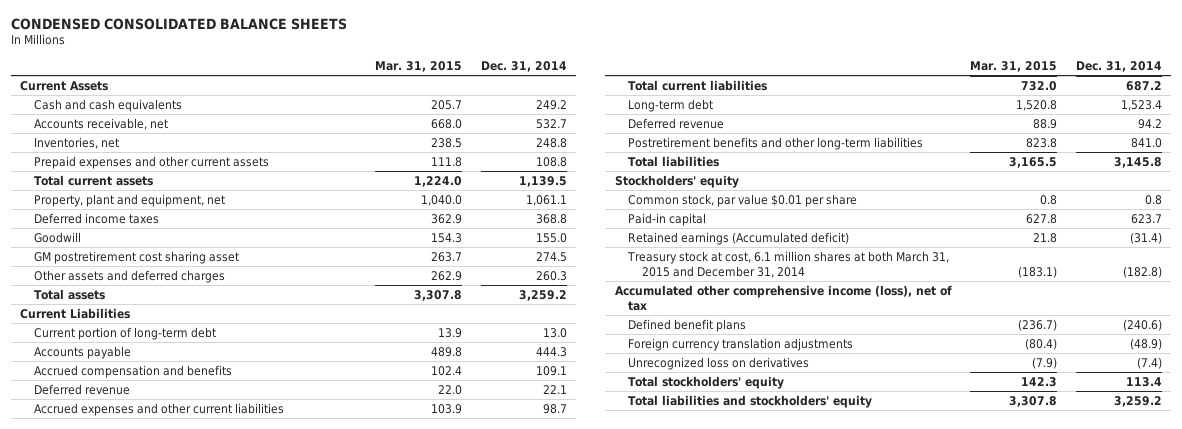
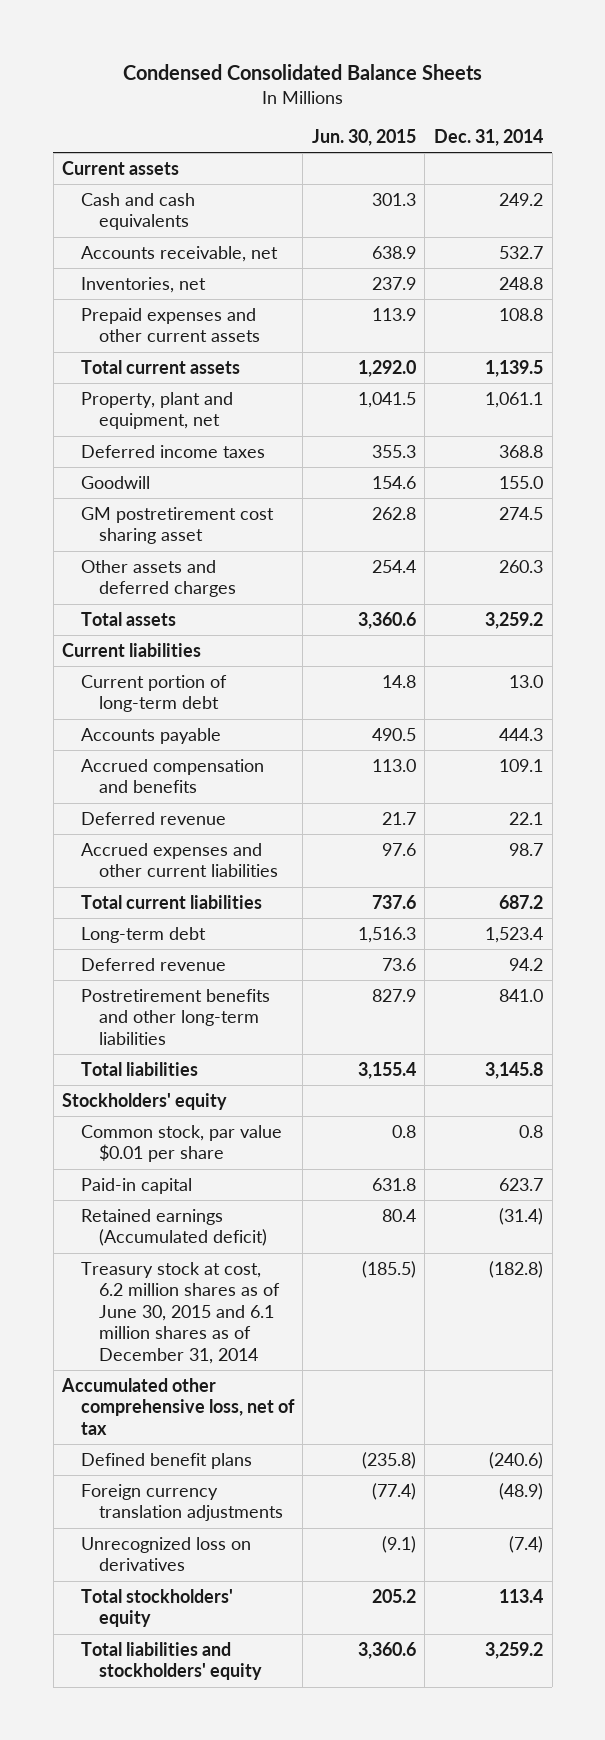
- CONDENSED CONSOLIDATED BALANCE SHEETS
+ Condensed Consolidated Balance Sheets
- | Mar. 31, 2015 | Dec. 31, 2014
+ | Jun. 30, 2015 | Dec. 31, 2014
- Current Assets
+ Current assets
- Current Liabilities
+ Current liabilities
- Treasury stock at cost, 6.1 million shares at both March 31, 2015 and December 31, 2014 | (183.1) | (182.8)
- Accumulated other comprehensive income (loss), net of tax
+ Treasury stock at cost, 6.2 million shares as of June 30, 2015 and 6.1 million shares as of December 31, 2014 | (185.5) | (182.8)
+ Accumulated other comprehensive loss, net of tax

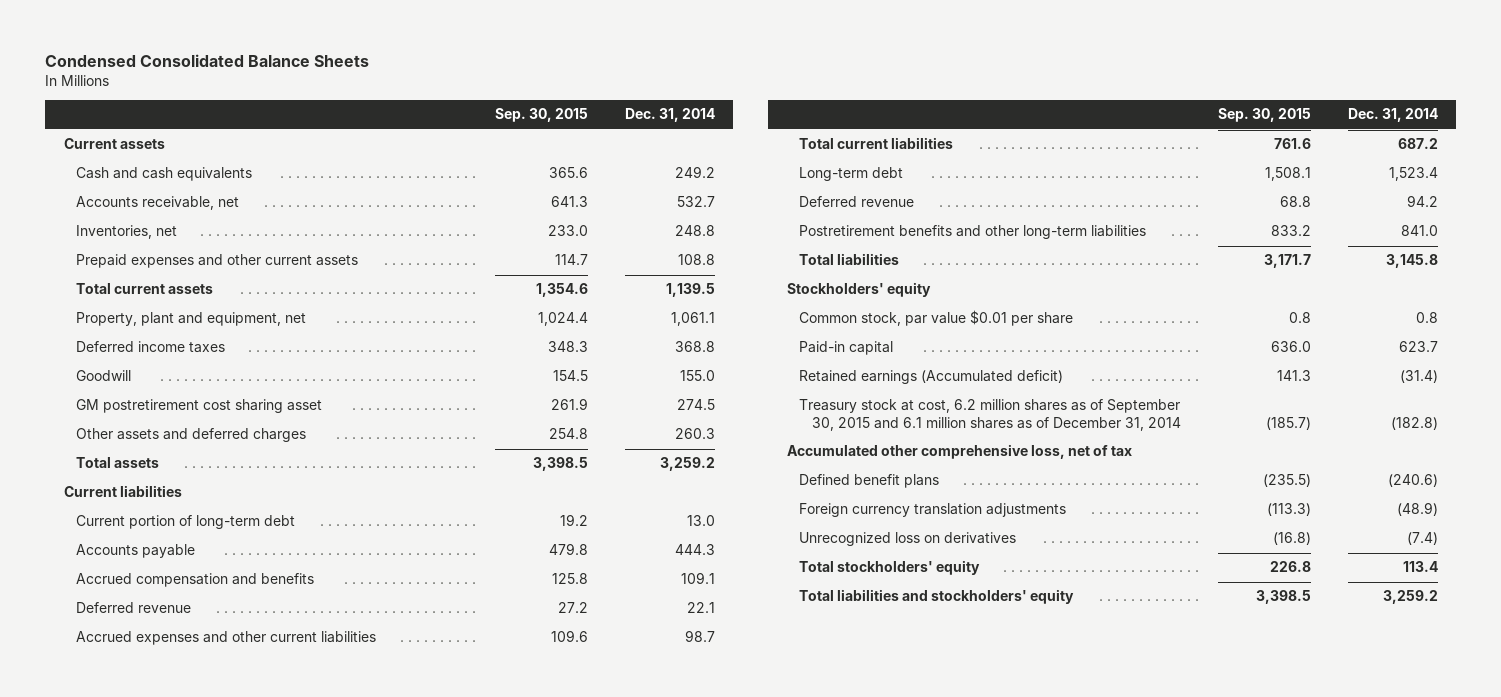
- | Jun. 30, 2015 | Dec. 31, 2014
+ | Sep. 30, 2015 | Dec. 31, 2014
- Treasury stock at cost, 6.2 million shares as of June 30, 2015 and 6.1 million shares as of December 31, 2014 | (185.5) | (182.8)
+ Treasury stock at cost, 6.2 million shares as of September 30, 2015 and 6.1 million shares as of December 31, 2014 | (185.7) | (182.8)

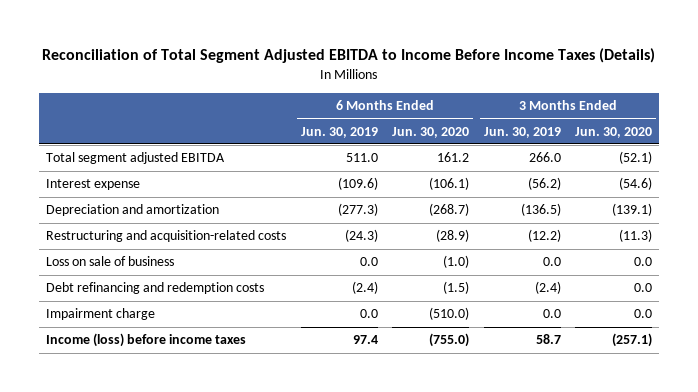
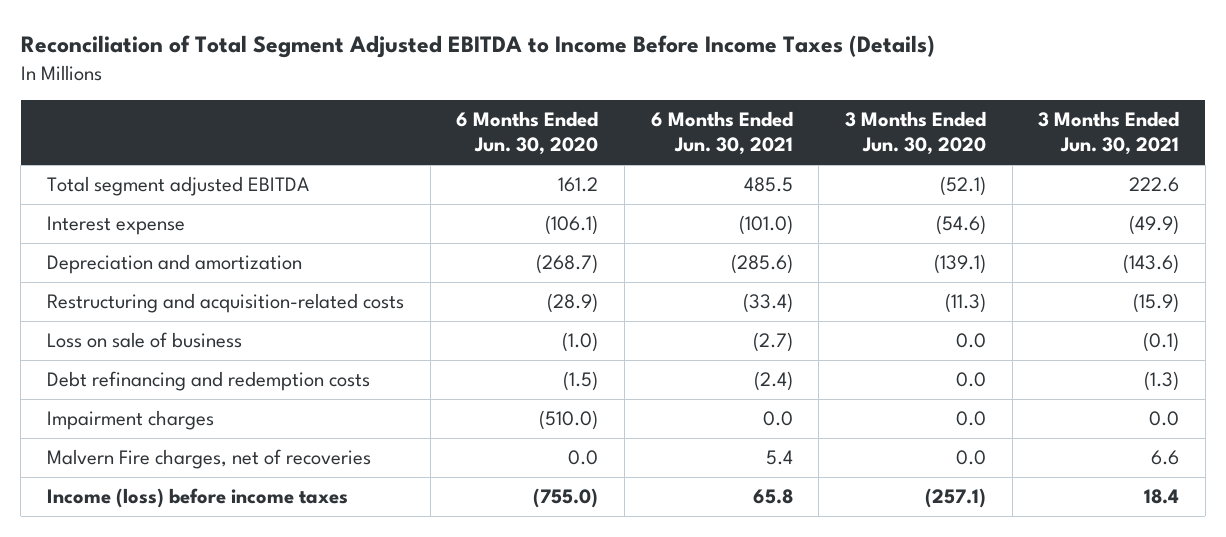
- | 6 Months Ended Jun. 30, 2019 | 6 Months Ended Jun. 30, 2020 | 3 Months Ended Jun. 30, 2019 | 3 Months Ended Jun. 30, 2020
+ | 6 Months Ended Jun. 30, 2020 | 6 Months Ended Jun. 30, 2021 | 3 Months Ended Jun. 30, 2020 | 3 Months Ended Jun. 30, 2021
- Impairment charge | 0.0 | (510.0) | 0.0 | 0.0
+ Impairment charges | (510.0) | 0.0 | 0.0 | 0.0
+ Malvern Fire charges, net of recoveries | 0.0 | 5.4 | 0.0 | 6.6

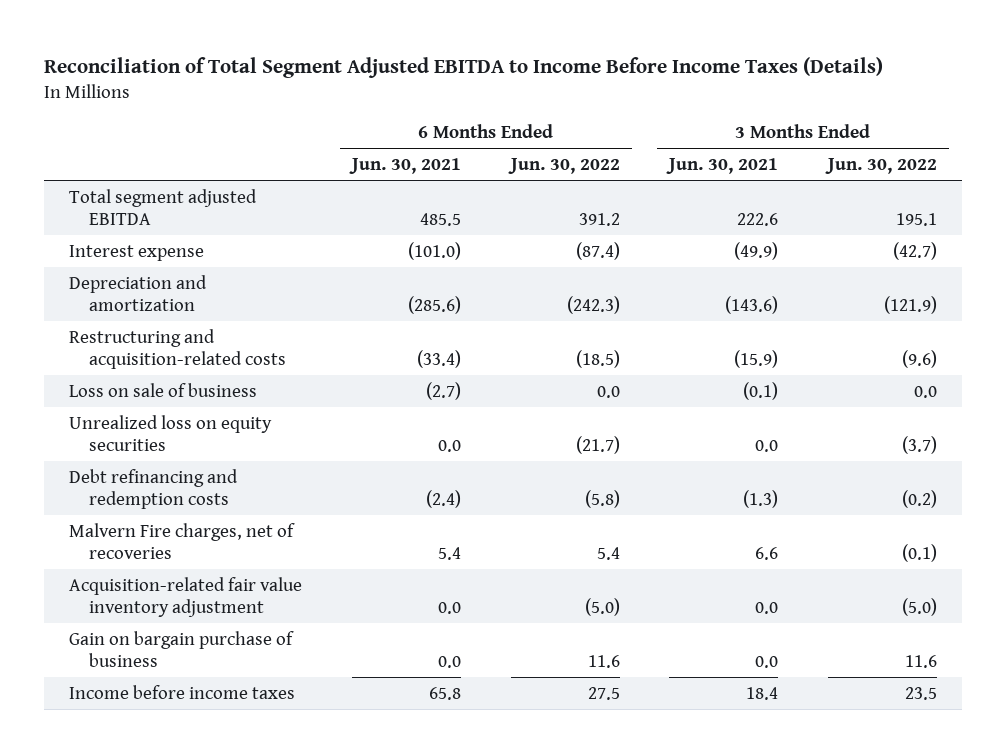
- | 6 Months Ended Jun. 30, 2020 | 6 Months Ended Jun. 30, 2021 | 3 Months Ended Jun. 30, 2020 | 3 Months Ended Jun. 30, 2021
+ | 6 Months Ended Jun. 30, 2021 | 6 Months Ended Jun. 30, 2022 | 3 Months Ended Jun. 30, 2021 | 3 Months Ended Jun. 30, 2022
+ Unrealized loss on equity securities | 0.0 | (21.7) | 0.0 | (3.7)
- Impairment charges | (510.0) | 0.0 | 0.0 | 0.0
- Income (loss) before income taxes | (755.0) | 65.8 | (257.1) | 18.4
+ Acquisition-related fair value inventory adjustment | 0.0 | (5.0) | 0.0 | (5.0)
+ Gain on bargain purchase of business | 0.0 | 11.6 | 0.0 | 11.6
+ Income before income taxes | 65.8 | 27.5 | 18.4 | 23.5

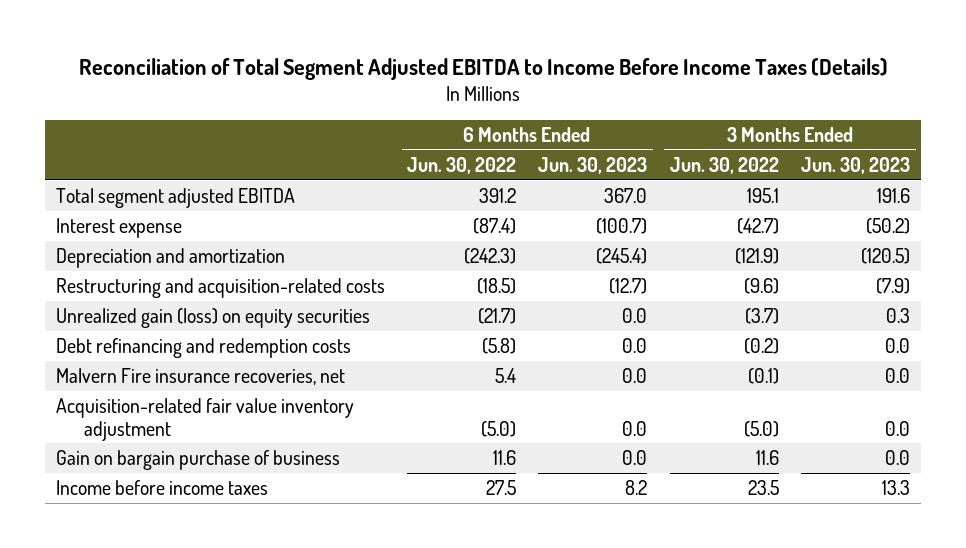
- | 6 Months Ended Jun. 30, 2021 | 6 Months Ended Jun. 30, 2022 | 3 Months Ended Jun. 30, 2021 | 3 Months Ended Jun. 30, 2022
+ | 6 Months Ended Jun. 30, 2022 | 6 Months Ended Jun. 30, 2023 | 3 Months Ended Jun. 30, 2022 | 3 Months Ended Jun. 30, 2023
- Loss on sale of business | (2.7) | 0.0 | (0.1) | 0.0
- Unrealized loss on equity securities | 0.0 | (21.7) | 0.0 | (3.7)
+ Unrealized gain (loss) on equity securities | (21.7) | 0.0 | (3.7) | 0.3
- Malvern Fire charges, net of recoveries | 5.4 | 5.4 | 6.6 | (0.1)
+ Malvern Fire insurance recoveries, net | 5.4 | 0.0 | (0.1) | 0.0

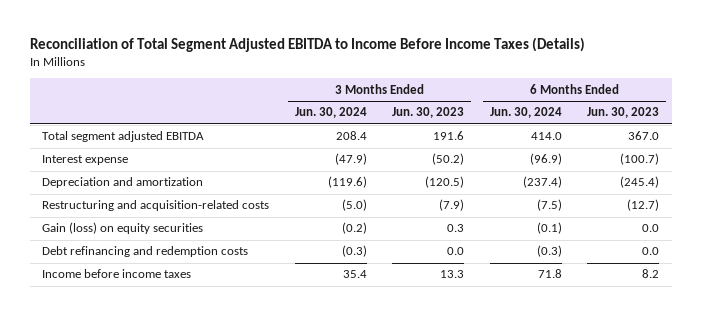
- | 6 Months Ended Jun. 30, 2022 | 6 Months Ended Jun. 30, 2023 | 3 Months Ended Jun. 30, 2022 | 3 Months Ended Jun. 30, 2023
+ | 3 Months Ended Jun. 30, 2024 | 3 Months Ended Jun. 30, 2023 | 6 Months Ended Jun. 30, 2024 | 6 Months Ended Jun. 30, 2023
- Unrealized gain (loss) on equity securities | (21.7) | 0.0 | (3.7) | 0.3
+ Gain (loss) on equity securities | (0.2) | 0.3 | (0.1) | 0.0
- Malvern Fire insurance recoveries, net | 5.4 | 0.0 | (0.1) | 0.0
- Acquisition-related fair value inventory adjustment | (5.0) | 0.0 | (5.0) | 0.0
- Gain on bargain purchase of business | 11.6 | 0.0 | 11.6 | 0.0

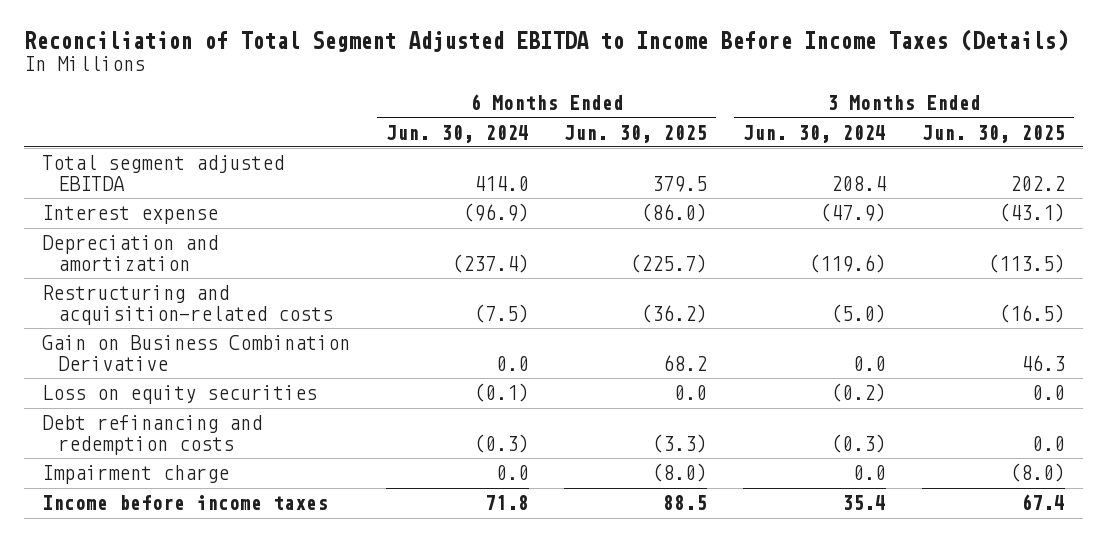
- | 3 Months Ended Jun. 30, 2024 | 3 Months Ended Jun. 30, 2023 | 6 Months Ended Jun. 30, 2024 | 6 Months Ended Jun. 30, 2023
+ | 6 Months Ended Jun. 30, 2024 | 6 Months Ended Jun. 30, 2025 | 3 Months Ended Jun. 30, 2024 | 3 Months Ended Jun. 30, 2025
- Gain (loss) on equity securities | (0.2) | 0.3 | (0.1) | 0.0
+ Gain on Business Combination Derivative | 0.0 | 68.2 | 0.0 | 46.3
+ Loss on equity securities | (0.1) | 0.0 | (0.2) | 0.0
+ Impairment charge | 0.0 | (8.0) | 0.0 | (8.0)

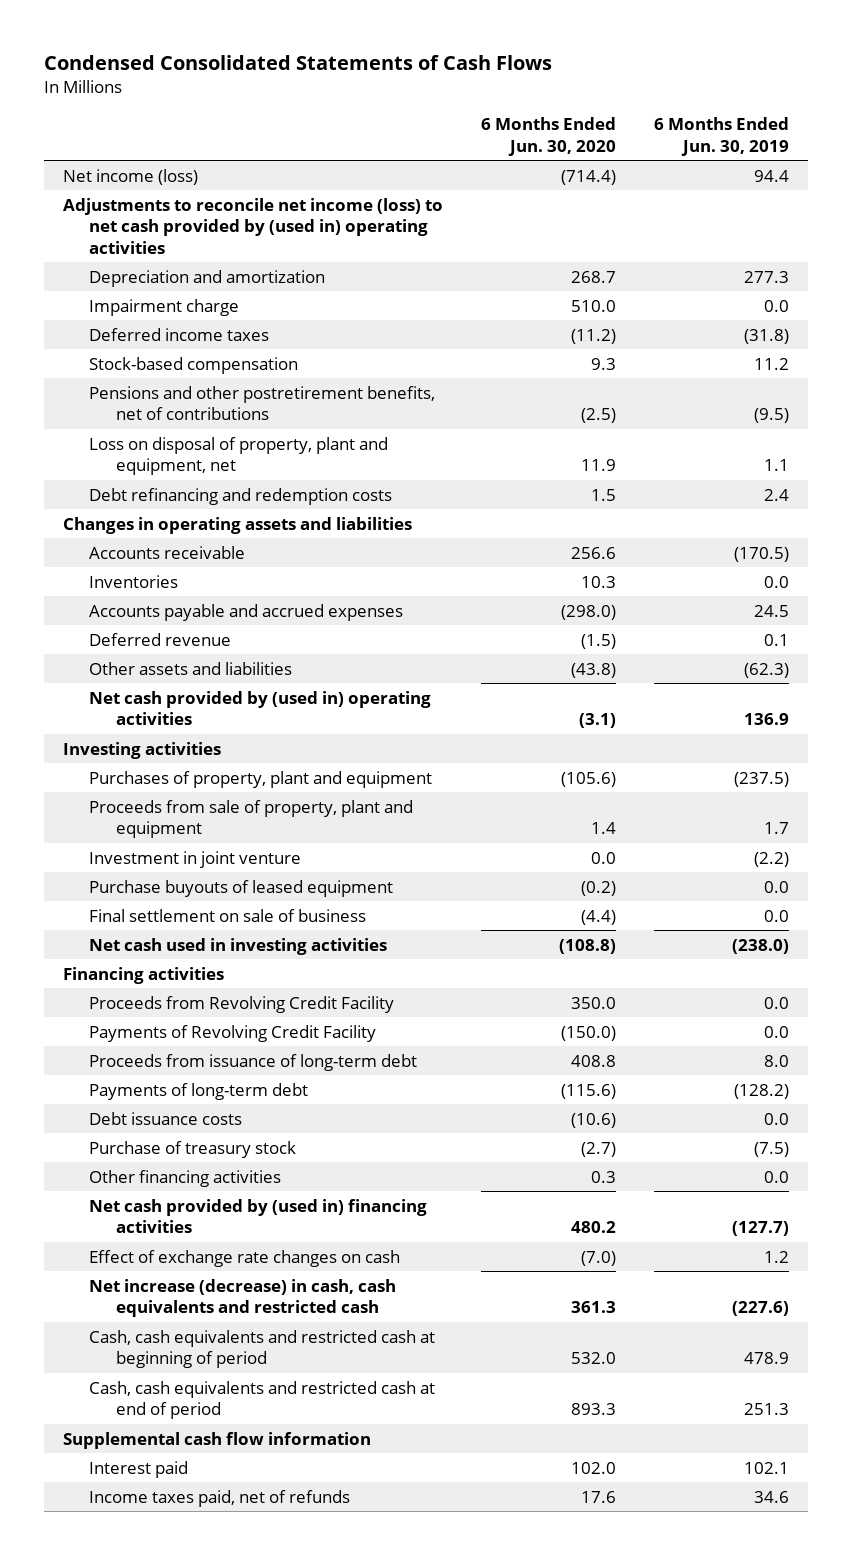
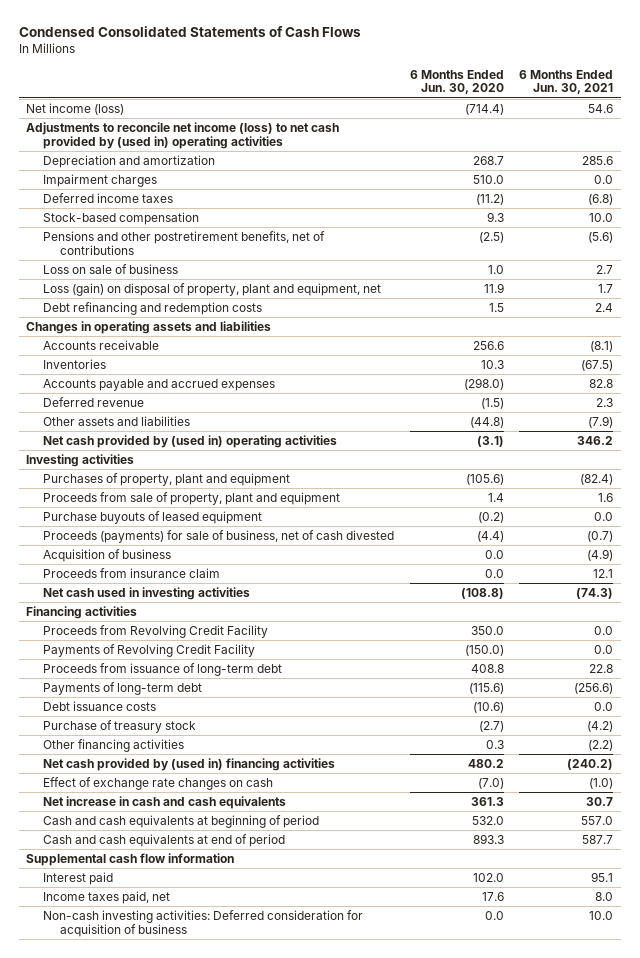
- | 6 Months Ended Jun. 30, 2020 | 6 Months Ended Jun. 30, 2019
+ | 6 Months Ended Jun. 30, 2020 | 6 Months Ended Jun. 30, 2021
- Impairment charge | 510.0 | 0.0
+ Impairment charges | 510.0 | 0.0
- Loss on disposal of property, plant and equipment, net | 11.9 | 1.1
+ Loss on sale of business | 1.0 | 2.7
+ Loss (gain) on disposal of property, plant and equipment, net | 11.9 | 1.7
- Other assets and liabilities | (43.8) | (62.3)
+ Other assets and liabilities | (44.8) | (7.9)
- Investment in joint venture | 0.0 | (2.2)
- Final settlement on sale of business | (4.4) | 0.0
+ Proceeds (payments) for sale of business, net of cash divested | (4.4) | (0.7)
+ Acquisition of business | 0.0 | (4.9)
+ Proceeds from insurance claim | 0.0 | 12.1
- Net increase (decrease) in cash, cash equivalents and restricted cash | 361.3 | (227.6)
- Cash, cash equivalents and restricted cash at beginning of period | 532.0 | 478.9
- Cash, cash equivalents and restricted cash at end of period | 893.3 | 251.3
+ Net increase in cash and cash equivalents | 361.3 | 30.7
+ Cash and cash equivalents at beginning of period | 532.0 | 557.0
+ Cash and cash equivalents at end of period | 893.3 | 587.7
- Income taxes paid, net of refunds | 17.6 | 34.6
+ Income taxes paid, net | 17.6 | 8.0
+ Non-cash investing activities: Deferred consideration for acquisition of business | 0.0 | 10.0

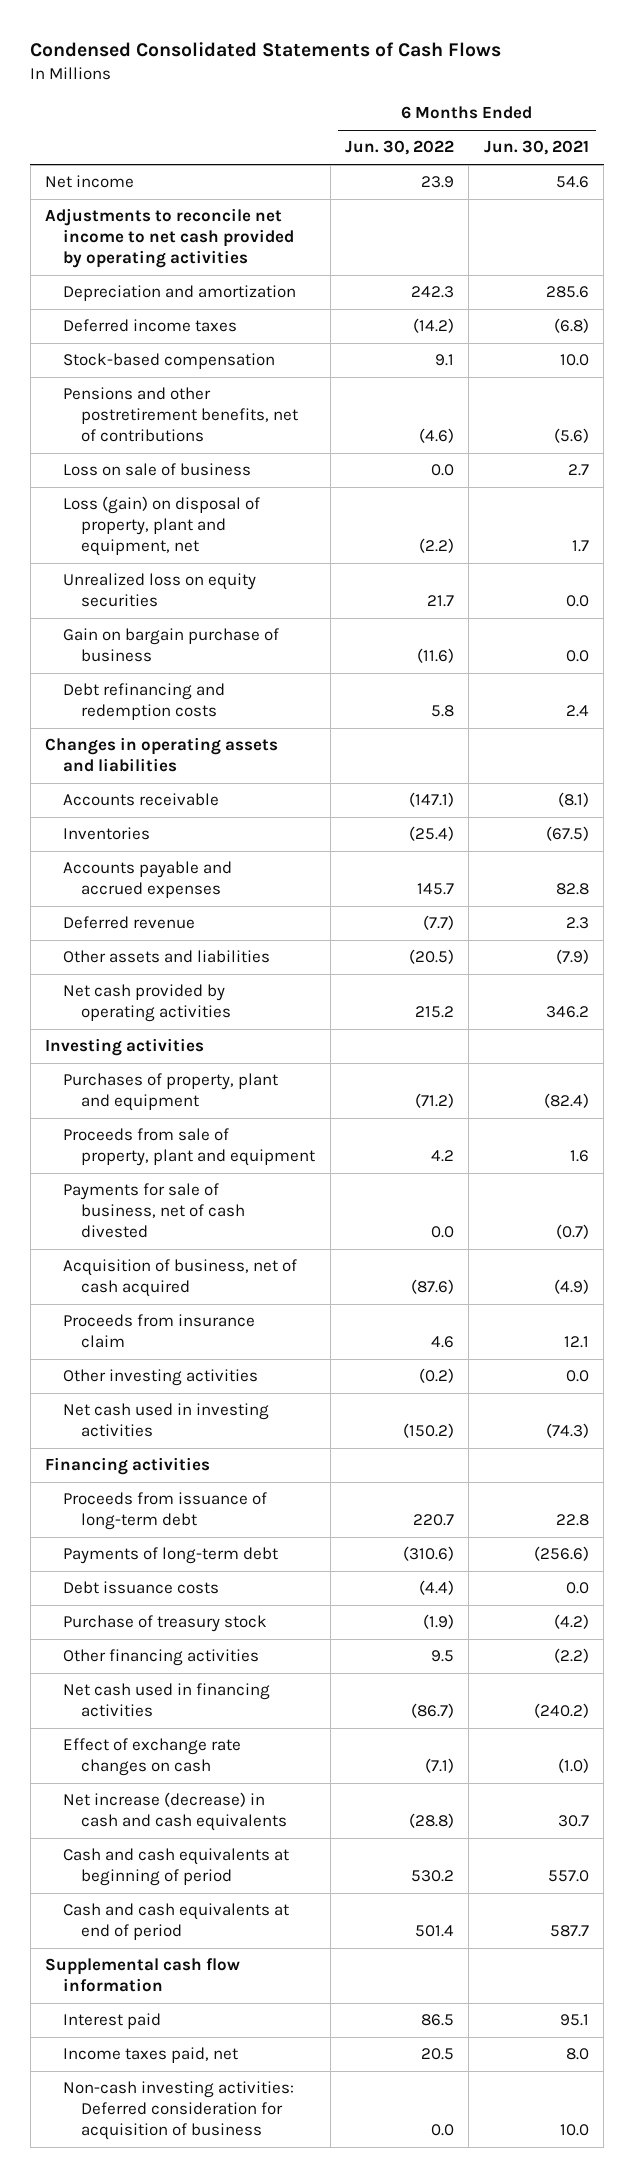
- | 6 Months Ended Jun. 30, 2020 | 6 Months Ended Jun. 30, 2021
+ | 6 Months Ended Jun. 30, 2022 | 6 Months Ended Jun. 30, 2021
- Net income (loss) | (714.4) | 54.6
- Adjustments to reconcile net income (loss) to net cash provided by (used in) operating activities
+ Net income | 23.9 | 54.6
+ Adjustments to reconcile net income to net cash provided by operating activities
- Impairment charges | 510.0 | 0.0
+ Unrealized loss on equity securities | 21.7 | 0.0
+ Gain on bargain purchase of business | (11.6) | 0.0
- Net cash provided by (used in) operating activities | (3.1) | 346.2
+ Net cash provided by operating activities | 215.2 | 346.2
- Purchase buyouts of leased equipment | (0.2) | 0.0
- Proceeds (payments) for sale of business, net of cash divested | (4.4) | (0.7)
- Acquisition of business | 0.0 | (4.9)
+ Payments for sale of business, net of cash divested | 0.0 | (0.7)
+ Acquisition of business, net of cash acquired | (87.6) | (4.9)
+ Other investing activities | (0.2) | 0.0
- Proceeds from Revolving Credit Facility | 350.0 | 0.0
- Payments of Revolving Credit Facility | (150.0) | 0.0
- Net cash provided by (used in) financing activities | 480.2 | (240.2)
+ Net cash used in financing activities | (86.7) | (240.2)
- Net increase in cash and cash equivalents | 361.3 | 30.7
+ Net increase (decrease) in cash and cash equivalents | (28.8) | 30.7

